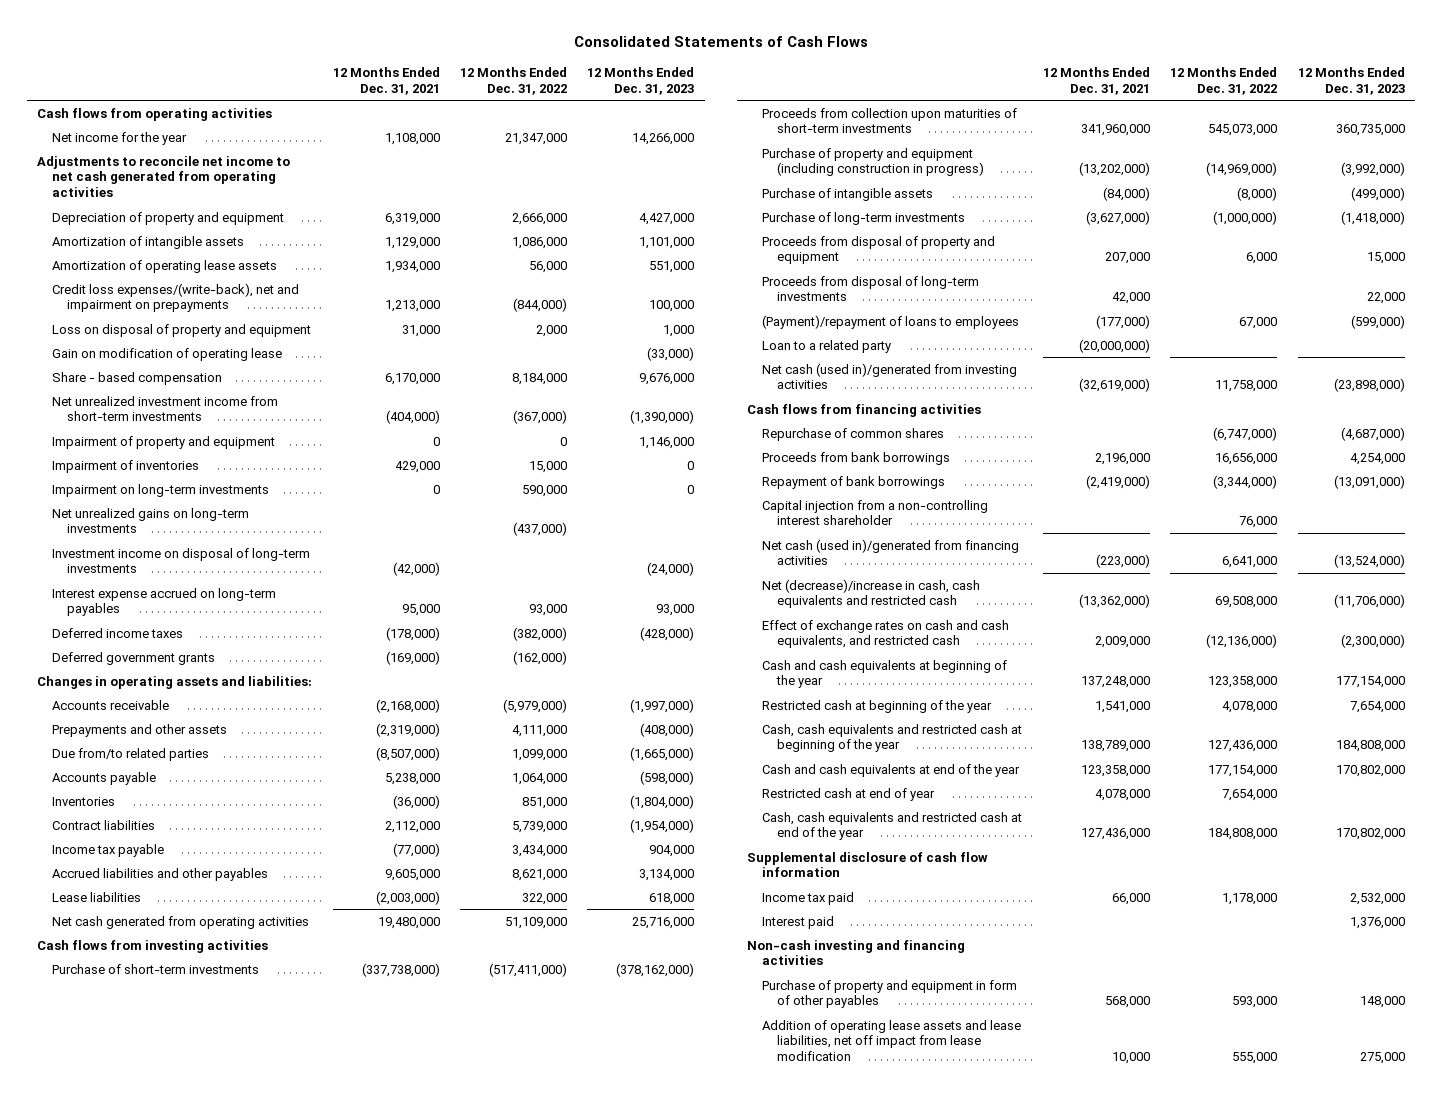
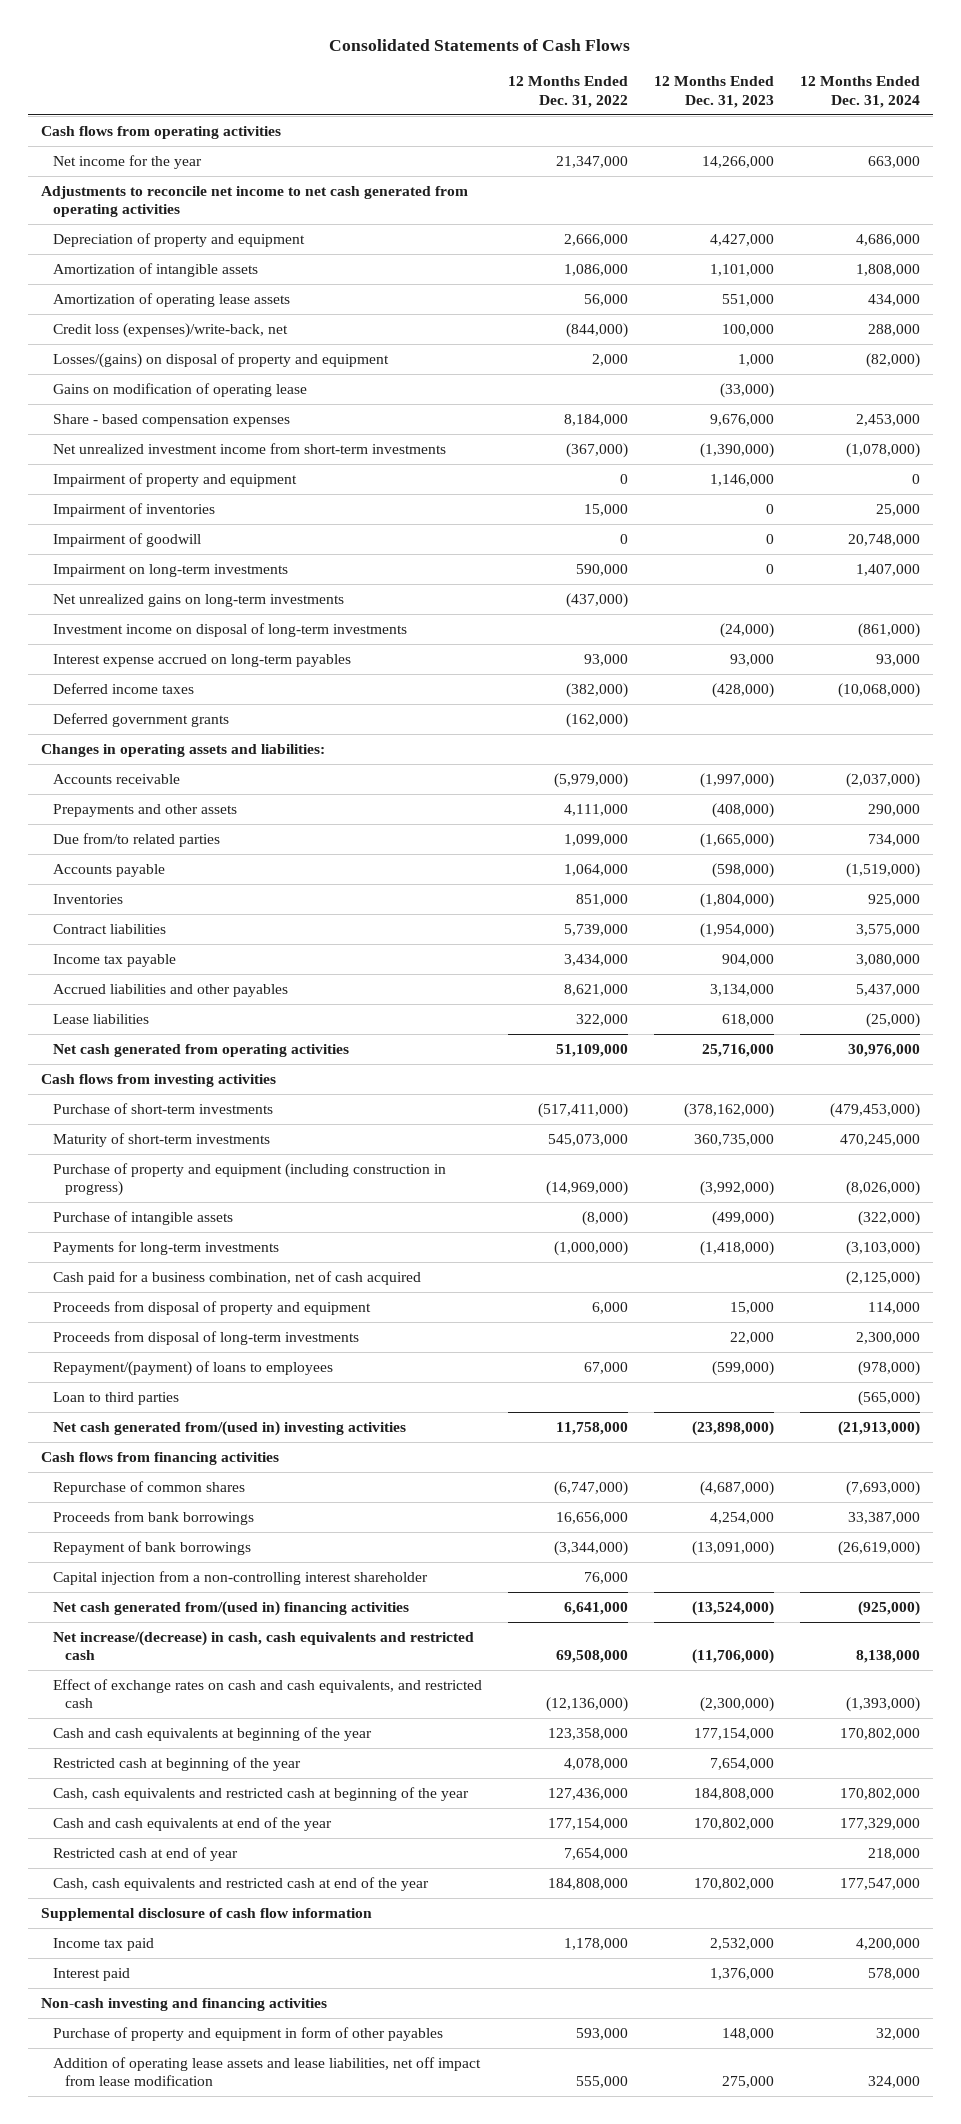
- | 12 Months Ended Dec. 31, 2021 | 12 Months Ended Dec. 31, 2022 | 12 Months Ended Dec. 31, 2023
+ | 12 Months Ended Dec. 31, 2022 | 12 Months Ended Dec. 31, 2023 | 12 Months Ended Dec. 31, 2024
- Credit loss expenses/(write-back), net and impairment on prepayments | 1,213,000 | (844,000) | 100,000
- Loss on disposal of property and equipment | 31,000 | 2,000 | 1,000
- Gain on modification of operating lease | | | (33,000)
- Share - based compensation | 6,170,000 | 8,184,000 | 9,676,000
+ Credit loss (expenses)/write-back, net | (844,000) | 100,000 | 288,000
+ Losses/(gains) on disposal of property and equipment | 2,000 | 1,000 | (82,000)
+ Gains on modification of operating lease | | (33,000) |
+ Share - based compensation expenses | 8,184,000 | 9,676,000 | 2,453,000
+ Impairment of goodwill | 0 | 0 | 20,748,000
- Proceeds from collection upon maturities of short-term investments | 341,960,000 | 545,073,000 | 360,735,000
+ Maturity of short-term investments | 545,073,000 | 360,735,000 | 470,245,000
- Purchase of long-term investments | (3,627,000) | (1,000,000) | (1,418,000)
+ Payments for long-term investments | (1,000,000) | (1,418,000) | (3,103,000)
+ Cash paid for a business combination, net of cash acquired | | | (2,125,000)
- (Payment)/repayment of loans to employees | (177,000) | 67,000 | (599,000)
- Loan to a related party | (20,000,000) | |
- Net cash (used in)/generated from investing activities | (32,619,000) | 11,758,000 | (23,898,000)
+ Repayment/(payment) of loans to employees | 67,000 | (599,000) | (978,000)
+ Loan to third parties | | | (565,000)
+ Net cash generated from/(used in) investing activities | 11,758,000 | (23,898,000) | (21,913,000)
- Net cash (used in)/generated from financing activities | (223,000) | 6,641,000 | (13,524,000)
- Net (decrease)/increase in cash, cash equivalents and restricted cash | (13,362,000) | 69,508,000 | (11,706,000)
+ Net cash generated from/(used in) financing activities | 6,641,000 | (13,524,000) | (925,000)
+ Net increase/(decrease) in cash, cash equivalents and restricted cash | 69,508,000 | (11,706,000) | 8,138,000

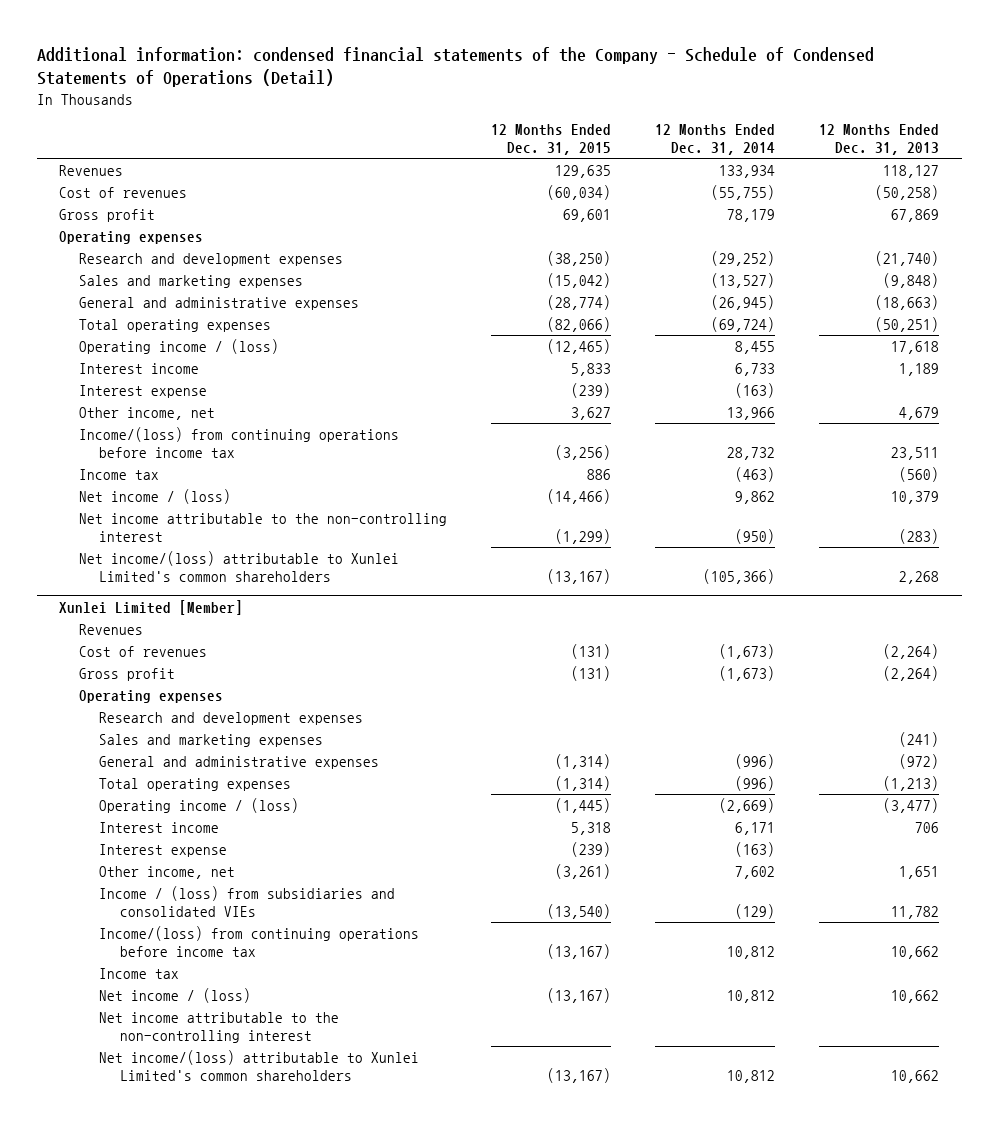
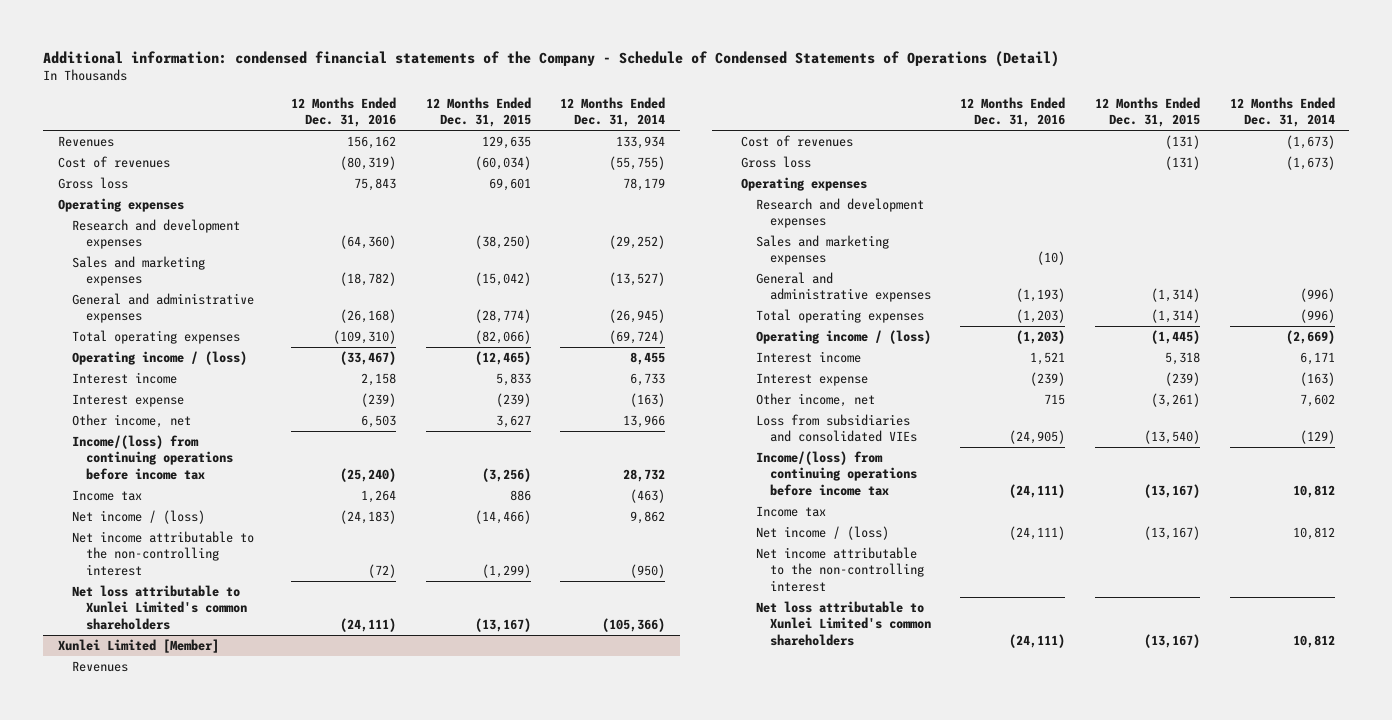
- | 12 Months Ended Dec. 31, 2015 | 12 Months Ended Dec. 31, 2014 | 12 Months Ended Dec. 31, 2013
+ | 12 Months Ended Dec. 31, 2016 | 12 Months Ended Dec. 31, 2015 | 12 Months Ended Dec. 31, 2014
- Gross profit | 69,601 | 78,179 | 67,869
+ Gross loss | 75,843 | 69,601 | 78,179
- Net income/(loss) attributable to Xunlei Limited's common shareholders | (13,167) | (105,366) | 2,268
+ Net loss attributable to Xunlei Limited's common shareholders | (24,111) | (13,167) | (105,366)
@ Xunlei Limited [Member]
- Gross profit | (131) | (1,673) | (2,264)
+ Gross loss | | (131) | (1,673)
- Income / (loss) from subsidiaries and consolidated VIEs | (13,540) | (129) | 11,782
+ Loss from subsidiaries and consolidated VIEs | (24,905) | (13,540) | (129)
- Net income/(loss) attributable to Xunlei Limited's common shareholders | (13,167) | 10,812 | 10,662
+ Net loss attributable to Xunlei Limited's common shareholders | (24,111) | (13,167) | 10,812

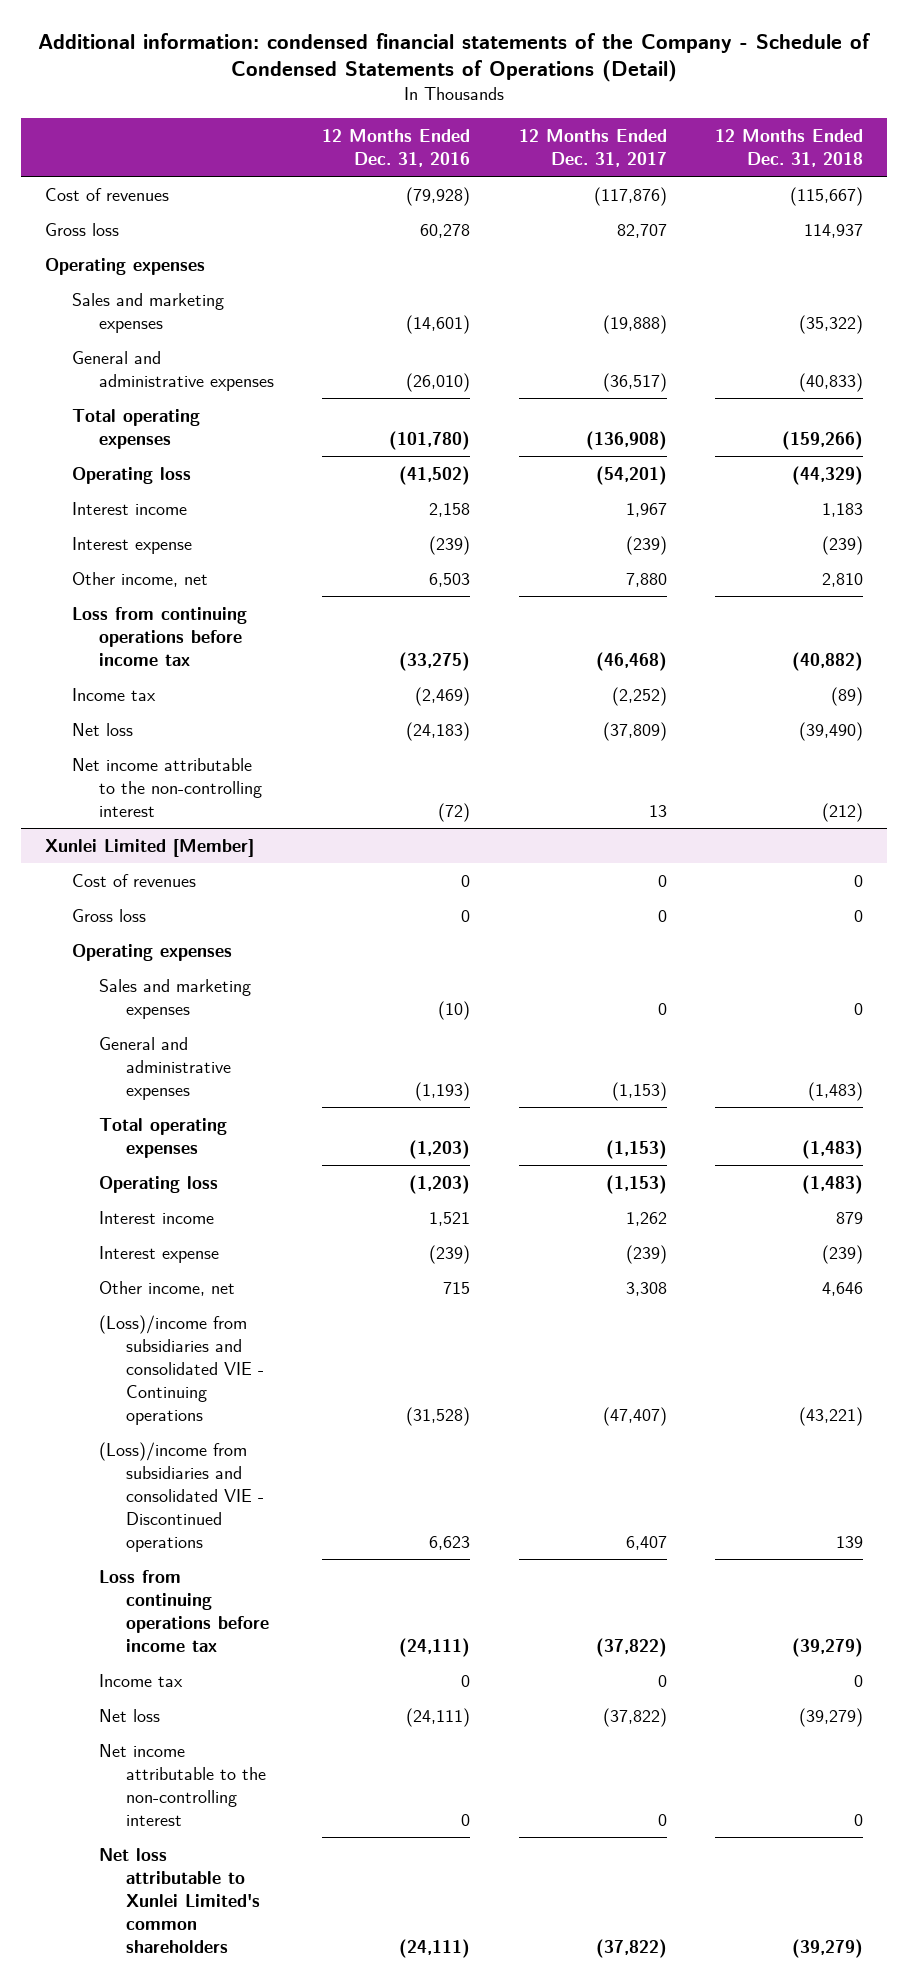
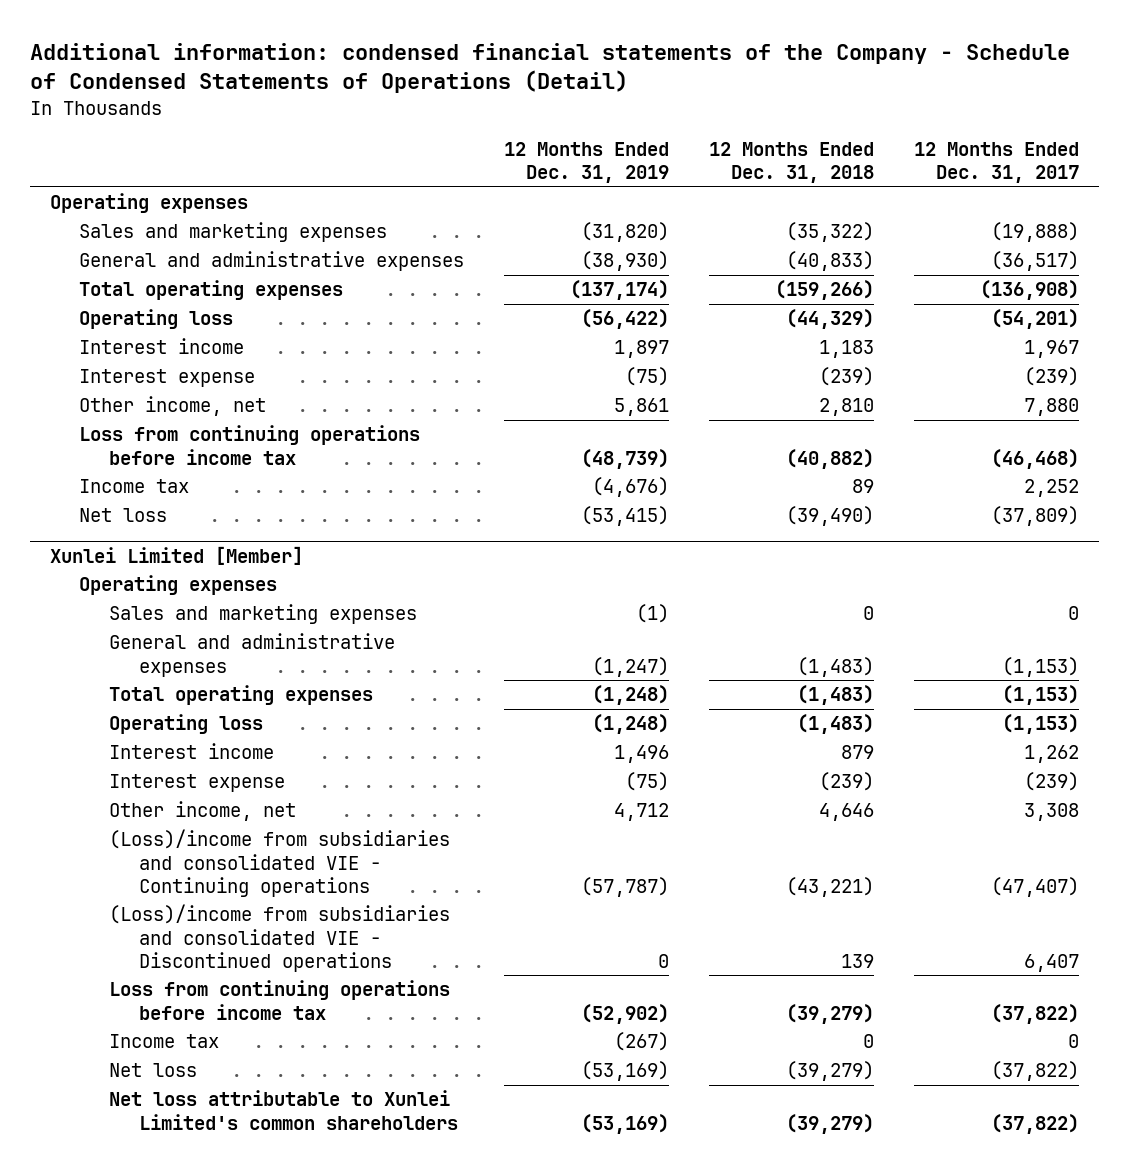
- | 12 Months Ended Dec. 31, 2016 | 12 Months Ended Dec. 31, 2017 | 12 Months Ended Dec. 31, 2018
+ | 12 Months Ended Dec. 31, 2019 | 12 Months Ended Dec. 31, 2018 | 12 Months Ended Dec. 31, 2017
- Cost of revenues | (79,928) | (117,876) | (115,667)
- Gross loss | 60,278 | 82,707 | 114,937
- Income tax | (2,469) | (2,252) | (89)
+ Income tax | (4,676) | 89 | 2,252
- Net income attributable to the non-controlling interest | (72) | 13 | (212)
@ Xunlei Limited [Member]
- Cost of revenues | 0 | 0 | 0
- Gross loss | 0 | 0 | 0
- Net income attributable to the non-controlling interest | 0 | 0 | 0

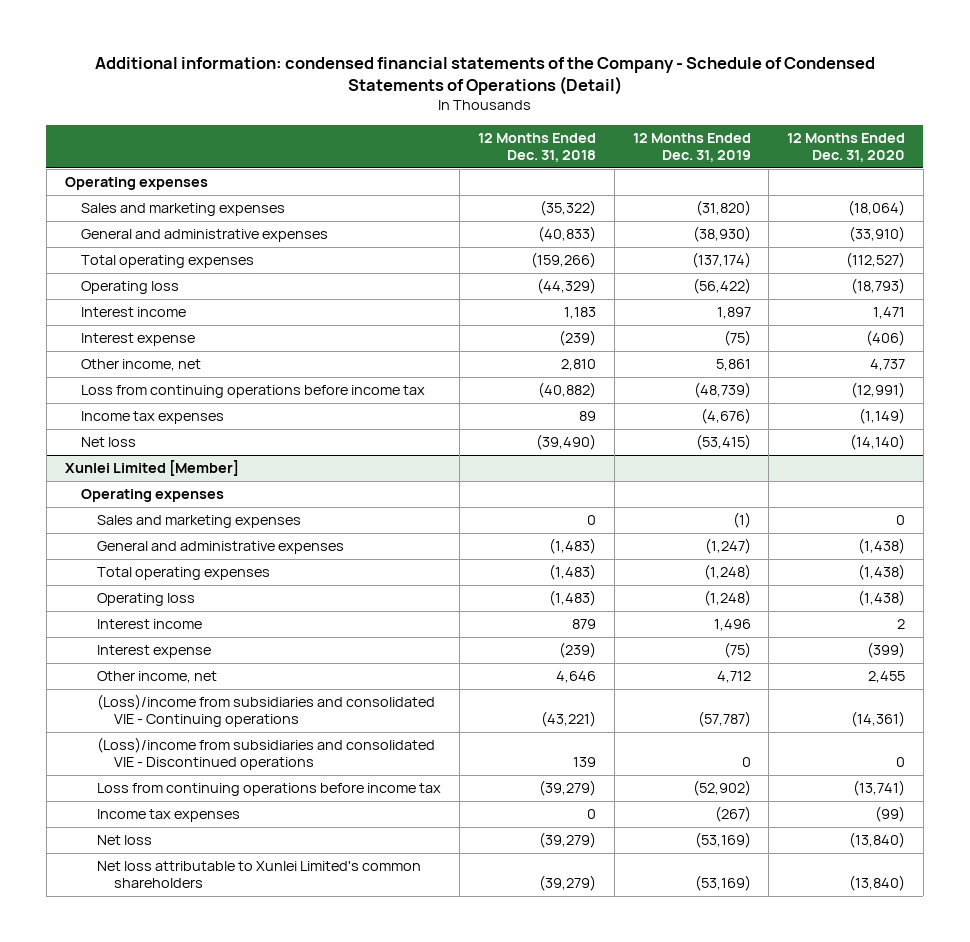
- | 12 Months Ended Dec. 31, 2019 | 12 Months Ended Dec. 31, 2018 | 12 Months Ended Dec. 31, 2017
+ | 12 Months Ended Dec. 31, 2018 | 12 Months Ended Dec. 31, 2019 | 12 Months Ended Dec. 31, 2020
- Income tax | (4,676) | 89 | 2,252
+ Income tax expenses | 89 | (4,676) | (1,149)
@ Xunlei Limited [Member]
- Income tax | (267) | 0 | 0
+ Income tax expenses | 0 | (267) | (99)

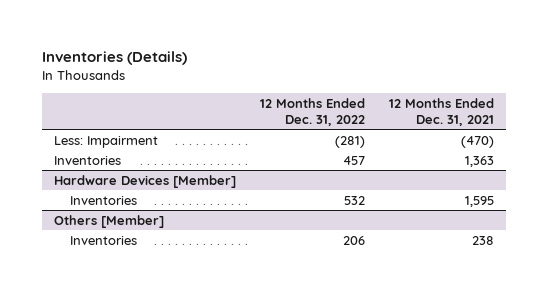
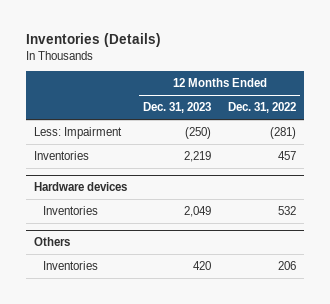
- | 12 Months Ended Dec. 31, 2022 | 12 Months Ended Dec. 31, 2021
+ | 12 Months Ended Dec. 31, 2023 | 12 Months Ended Dec. 31, 2022
- Hardware Devices [Member]
+ Hardware devices
- Others [Member]
+ Others

